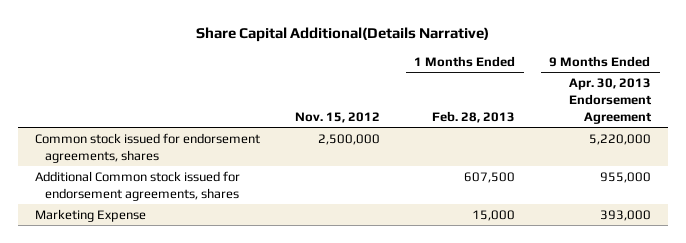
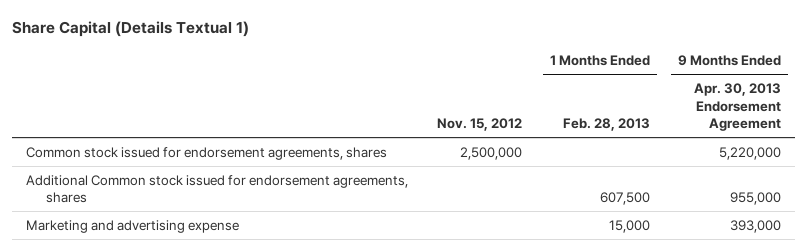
- Share Capital Additional(Details Narrative)
+ Share Capital (Details Textual 1)
- Marketing Expense | | 15,000 | 393,000
+ Marketing and advertising expense | | 15,000 | 393,000

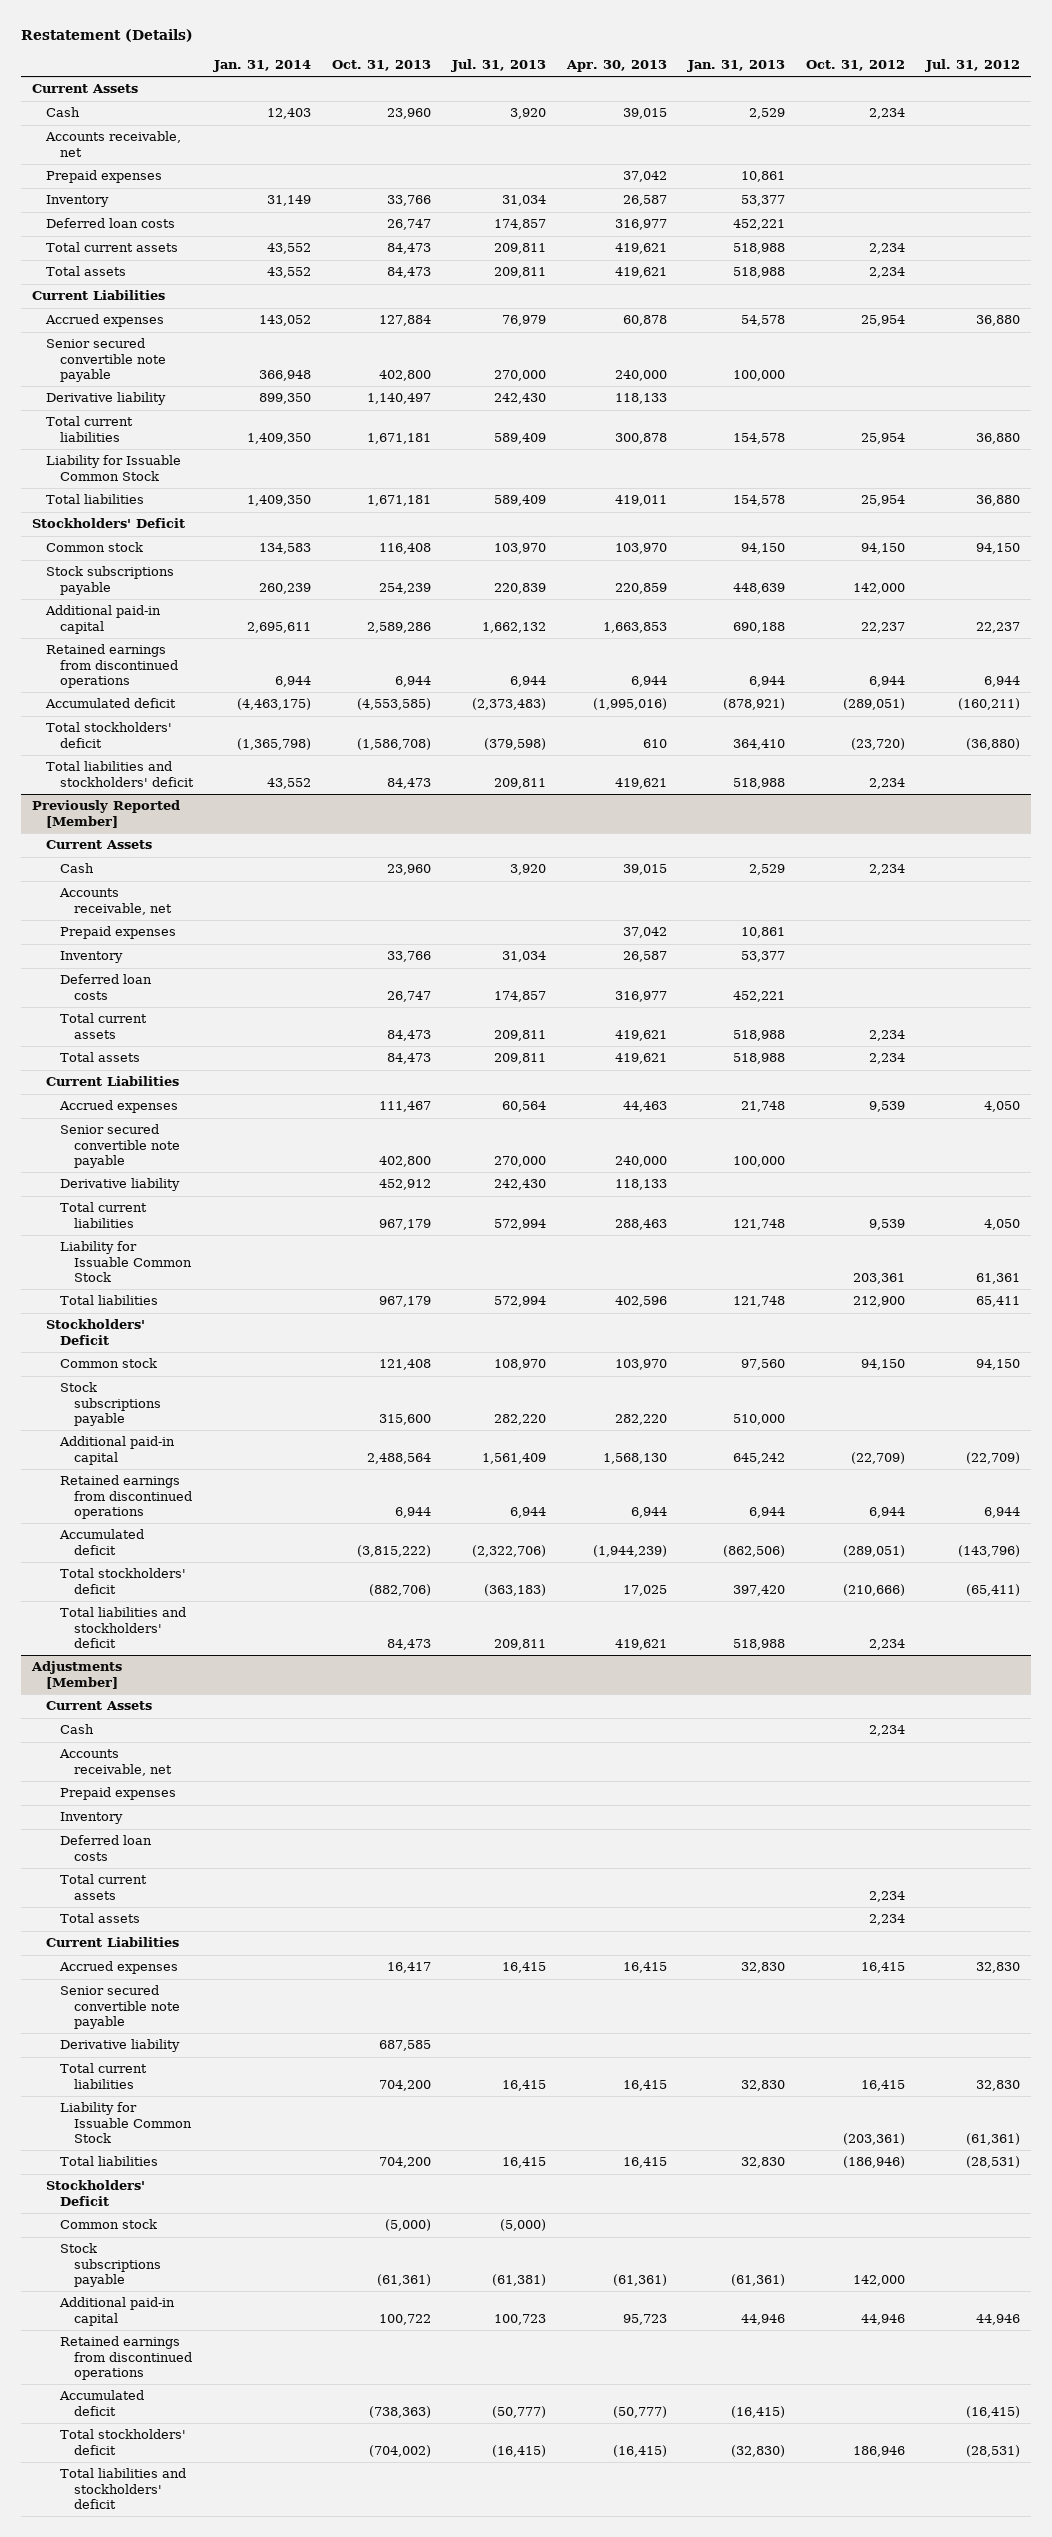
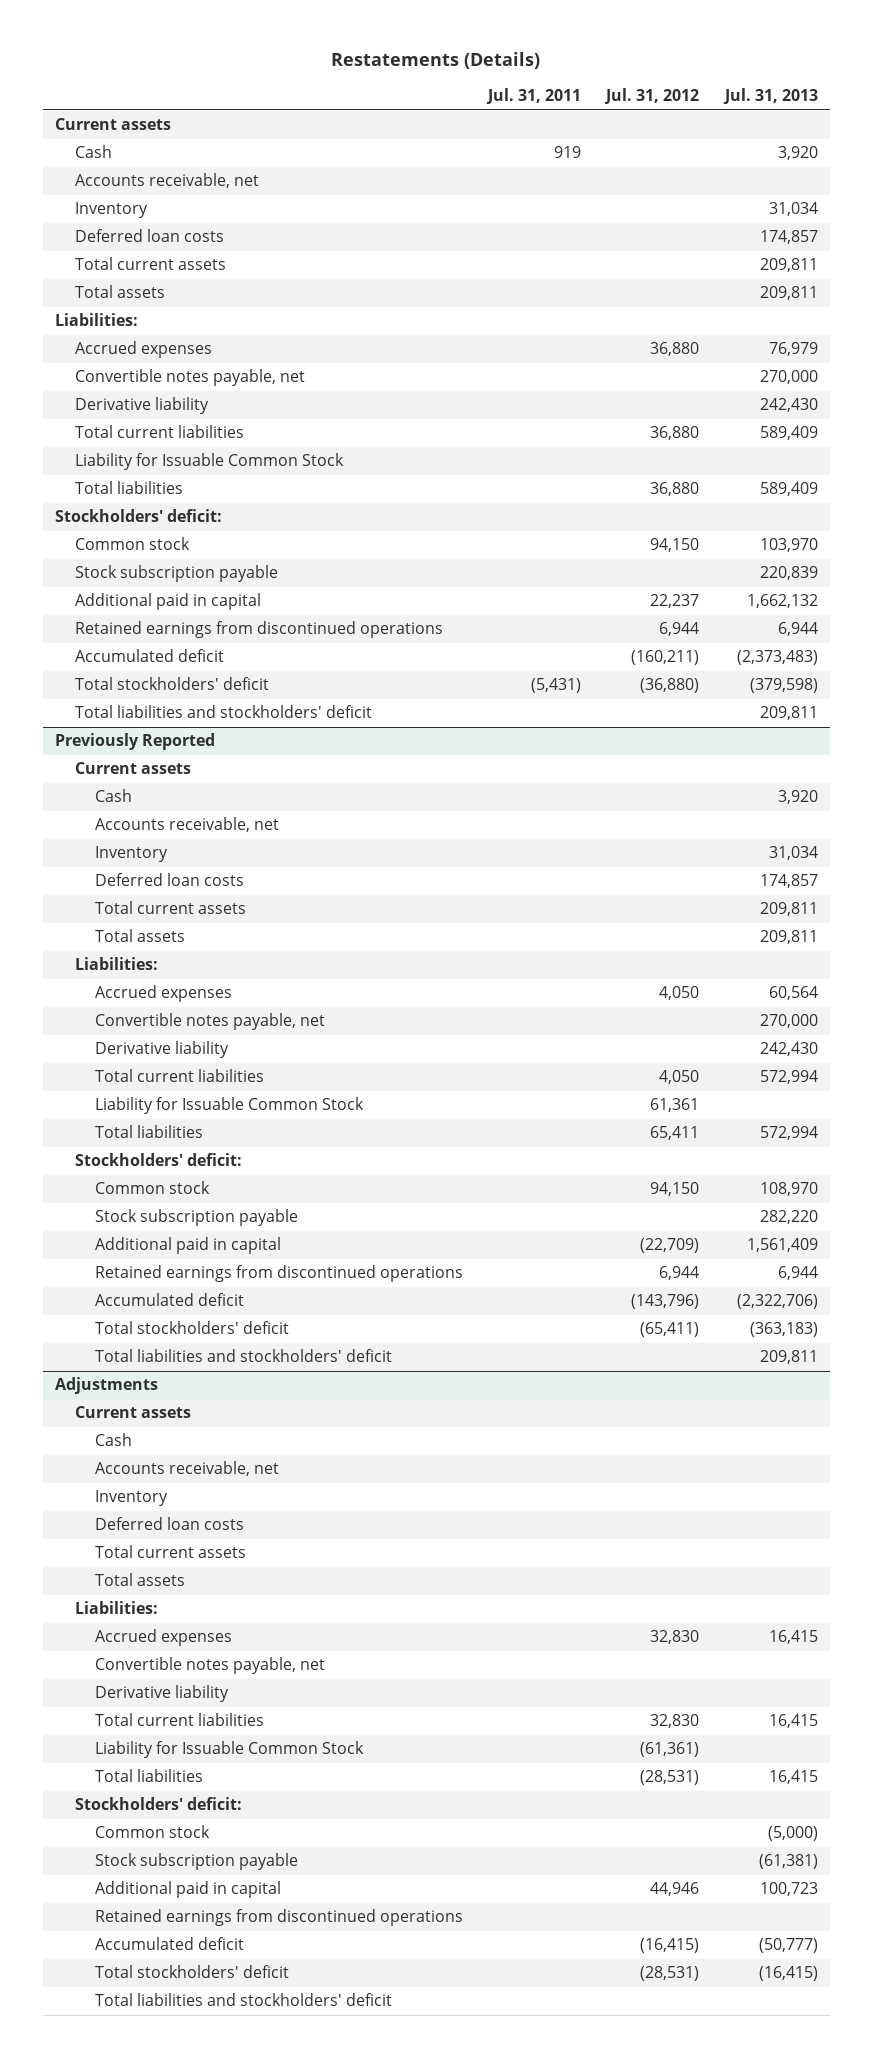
- Restatement (Details)
+ Restatements (Details)
- | Jan. 31, 2014 | Oct. 31, 2013 | Jul. 31, 2013 | Apr. 30, 2013 | Jan. 31, 2013 | Oct. 31, 2012 | Jul. 31, 2012
+ | Jul. 31, 2011 | Jul. 31, 2012 | Jul. 31, 2013
- Current Assets
+ Current assets
- Prepaid expenses | | | | 37,042 | 10,861 | |
- Current Liabilities
+ Liabilities:
- Senior secured convertible note payable | 366,948 | 402,800 | 270,000 | 240,000 | 100,000 | |
+ Convertible notes payable, net | | | 270,000
- Stockholders' Deficit
+ Stockholders' deficit:
- Stock subscriptions payable | 260,239 | 254,239 | 220,839 | 220,859 | 448,639 | 142,000 |
- Additional paid-in capital | 2,695,611 | 2,589,286 | 1,662,132 | 1,663,853 | 690,188 | 22,237 | 22,237
+ Stock subscription payable | | | 220,839
+ Additional paid in capital | | 22,237 | 1,662,132
- Previously Reported [Member]
- Current Assets
+ Previously Reported
+ Current assets
- Prepaid expenses | | | | 37,042 | 10,861 | |
- Current Liabilities
+ Liabilities:
- Senior secured convertible note payable | | 402,800 | 270,000 | 240,000 | 100,000 | |
+ Convertible notes payable, net | | | 270,000
- Stockholders' Deficit
+ Stockholders' deficit:
- Stock subscriptions payable | | 315,600 | 282,220 | 282,220 | 510,000 | |
- Additional paid-in capital | | 2,488,564 | 1,561,409 | 1,568,130 | 645,242 | (22,709) | (22,709)
+ Stock subscription payable | | | 282,220
+ Additional paid in capital | | (22,709) | 1,561,409
- Adjustments [Member]
- Current Assets
+ Adjustments
+ Current assets
- Prepaid expenses
- Current Liabilities
+ Liabilities:
- Senior secured convertible note payable
+ Convertible notes payable, net
- Stockholders' Deficit
+ Stockholders' deficit:
- Stock subscriptions payable | | (61,361) | (61,381) | (61,361) | (61,361) | 142,000 |
- Additional paid-in capital | | 100,722 | 100,723 | 95,723 | 44,946 | 44,946 | 44,946
+ Stock subscription payable | | | (61,381)
+ Additional paid in capital | | 44,946 | 100,723

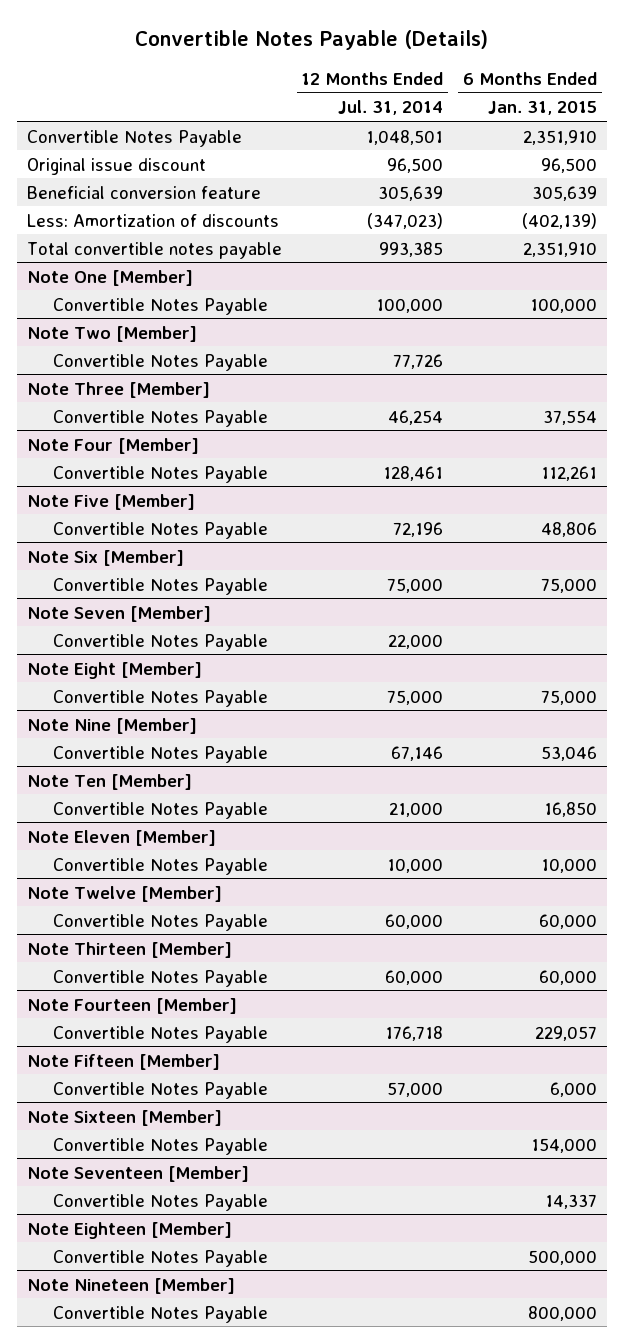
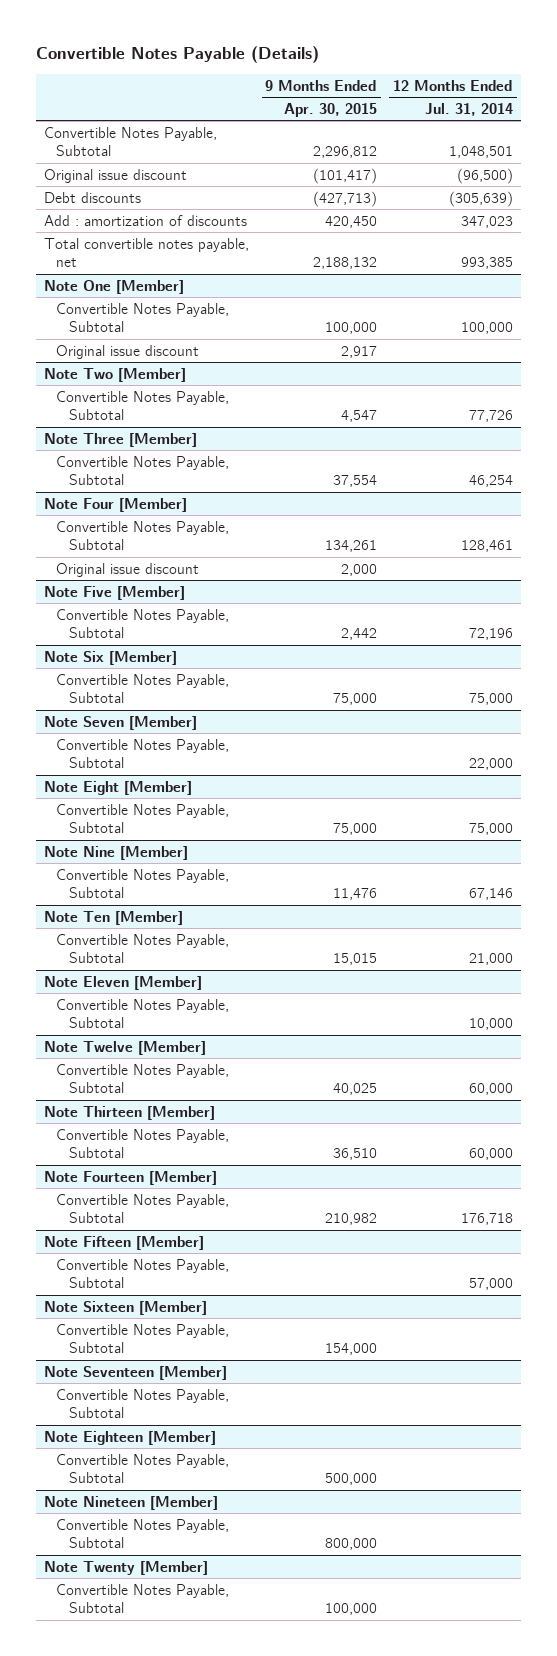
- | 12 Months Ended Jul. 31, 2014 | 6 Months Ended Jan. 31, 2015
+ | 9 Months Ended Apr. 30, 2015 | 12 Months Ended Jul. 31, 2014
- Convertible Notes Payable | 1,048,501 | 2,351,910
- Original issue discount | 96,500 | 96,500
- Beneficial conversion feature | 305,639 | 305,639
- Less: Amortization of discounts | (347,023) | (402,139)
- Total convertible notes payable | 993,385 | 2,351,910
+ Convertible Notes Payable, Subtotal | 2,296,812 | 1,048,501
+ Original issue discount | (101,417) | (96,500)
+ Debt discounts | (427,713) | (305,639)
+ Add : amortization of discounts | 420,450 | 347,023
+ Total convertible notes payable, net | 2,188,132 | 993,385
@ Note One [Member]
- Convertible Notes Payable | 100,000 | 100,000
+ Convertible Notes Payable, Subtotal | 100,000 | 100,000
+ Original issue discount | 2,917 |
@ Note Two [Member]
- Convertible Notes Payable | 77,726 |
+ Convertible Notes Payable, Subtotal | 4,547 | 77,726
@ Note Three [Member]
- Convertible Notes Payable | 46,254 | 37,554
+ Convertible Notes Payable, Subtotal | 37,554 | 46,254
@ Note Four [Member]
- Convertible Notes Payable | 128,461 | 112,261
+ Convertible Notes Payable, Subtotal | 134,261 | 128,461
+ Original issue discount | 2,000 |
@ Note Five [Member]
- Convertible Notes Payable | 72,196 | 48,806
+ Convertible Notes Payable, Subtotal | 2,442 | 72,196
@ Note Six [Member]
- Convertible Notes Payable | 75,000 | 75,000
+ Convertible Notes Payable, Subtotal | 75,000 | 75,000
@ Note Seven [Member]
- Convertible Notes Payable | 22,000 |
+ Convertible Notes Payable, Subtotal | | 22,000
@ Note Eight [Member]
- Convertible Notes Payable | 75,000 | 75,000
+ Convertible Notes Payable, Subtotal | 75,000 | 75,000
@ Note Nine [Member]
- Convertible Notes Payable | 67,146 | 53,046
+ Convertible Notes Payable, Subtotal | 11,476 | 67,146
@ Note Ten [Member]
- Convertible Notes Payable | 21,000 | 16,850
+ Convertible Notes Payable, Subtotal | 15,015 | 21,000
@ Note Eleven [Member]
- Convertible Notes Payable | 10,000 | 10,000
+ Convertible Notes Payable, Subtotal | | 10,000
@ Note Twelve [Member]
- Convertible Notes Payable | 60,000 | 60,000
+ Convertible Notes Payable, Subtotal | 40,025 | 60,000
@ Note Thirteen [Member]
- Convertible Notes Payable | 60,000 | 60,000
+ Convertible Notes Payable, Subtotal | 36,510 | 60,000
@ Note Fourteen [Member]
- Convertible Notes Payable | 176,718 | 229,057
+ Convertible Notes Payable, Subtotal | 210,982 | 176,718
@ Note Fifteen [Member]
- Convertible Notes Payable | 57,000 | 6,000
+ Convertible Notes Payable, Subtotal | | 57,000
@ Note Sixteen [Member]
- Convertible Notes Payable | | 154,000
+ Convertible Notes Payable, Subtotal | 154,000 |
@ Note Seventeen [Member]
- Convertible Notes Payable | | 14,337
+ Convertible Notes Payable, Subtotal
@ Note Eighteen [Member]
- Convertible Notes Payable | | 500,000
+ Convertible Notes Payable, Subtotal | 500,000 |
@ Note Nineteen [Member]
- Convertible Notes Payable | | 800,000
+ Convertible Notes Payable, Subtotal | 800,000 |
+ Note Twenty [Member]
+ Convertible Notes Payable, Subtotal | 100,000 |

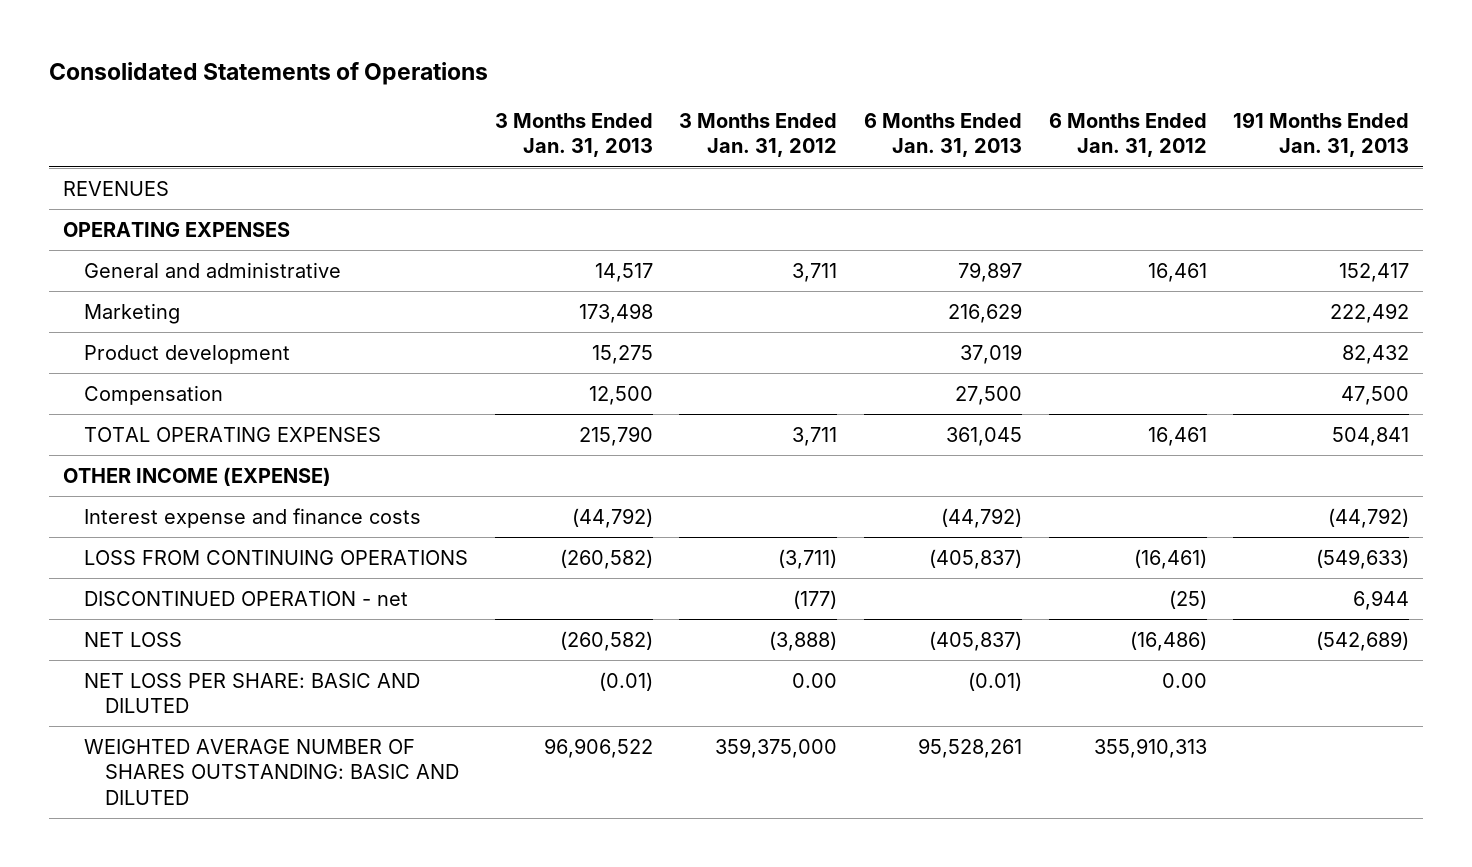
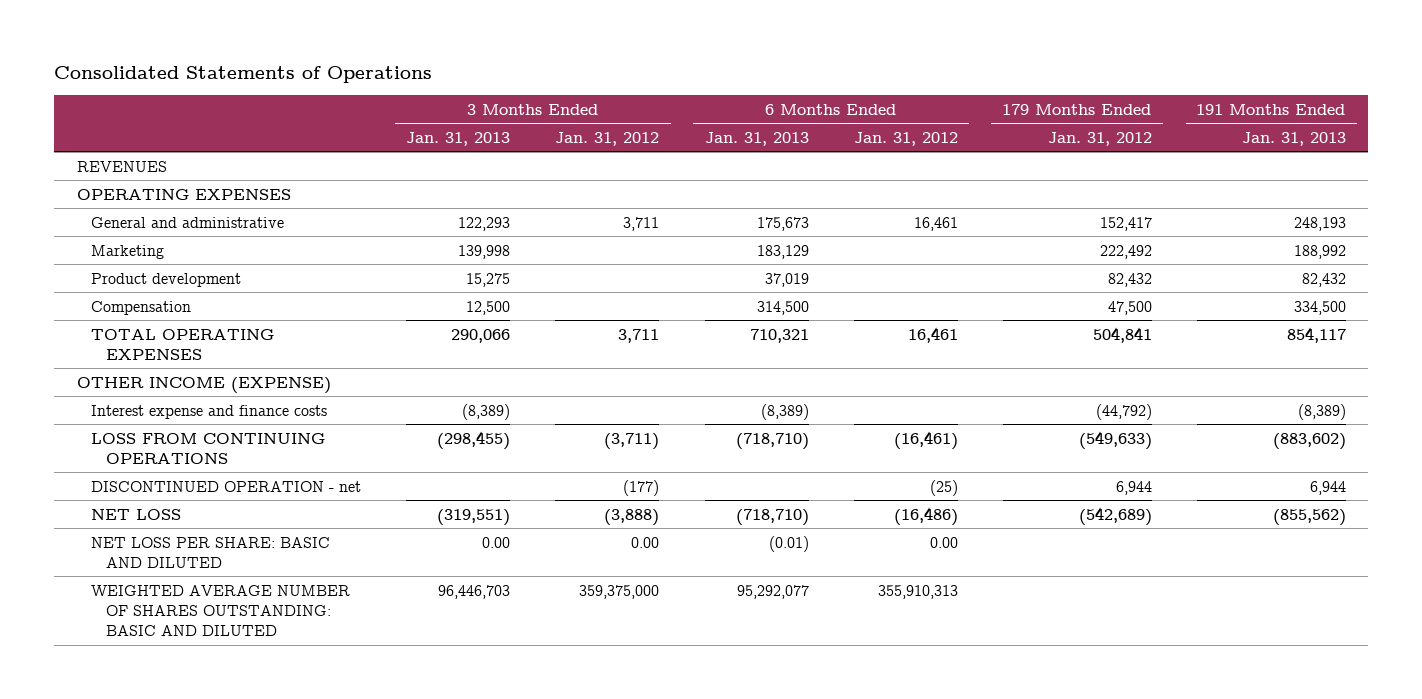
- | 3 Months Ended Jan. 31, 2013 | 3 Months Ended Jan. 31, 2012 | 6 Months Ended Jan. 31, 2013 | 6 Months Ended Jan. 31, 2012 | 191 Months Ended Jan. 31, 2013
+ | 3 Months Ended Jan. 31, 2013 | 3 Months Ended Jan. 31, 2012 | 6 Months Ended Jan. 31, 2013 | 6 Months Ended Jan. 31, 2012 | 179 Months Ended Jan. 31, 2012 | 191 Months Ended Jan. 31, 2013
- General and administrative | 14,517 | 3,711 | 79,897 | 16,461 | 152,417
- Marketing | 173,498 | | 216,629 | | 222,492
+ General and administrative | 122,293 | 3,711 | 175,673 | 16,461 | 152,417 | 248,193
+ Marketing | 139,998 | | 183,129 | | 222,492 | 188,992
- Compensation | 12,500 | | 27,500 | | 47,500
- TOTAL OPERATING EXPENSES | 215,790 | 3,711 | 361,045 | 16,461 | 504,841
+ Compensation | 12,500 | | 314,500 | | 47,500 | 334,500
+ TOTAL OPERATING EXPENSES | 290,066 | 3,711 | 710,321 | 16,461 | 504,841 | 854,117
- Interest expense and finance costs | (44,792) | | (44,792) | | (44,792)
- LOSS FROM CONTINUING OPERATIONS | (260,582) | (3,711) | (405,837) | (16,461) | (549,633)
+ Interest expense and finance costs | (8,389) | | (8,389) | | (44,792) | (8,389)
+ LOSS FROM CONTINUING OPERATIONS | (298,455) | (3,711) | (718,710) | (16,461) | (549,633) | (883,602)
- NET LOSS | (260,582) | (3,888) | (405,837) | (16,486) | (542,689)
- NET LOSS PER SHARE: BASIC AND DILUTED | (0.01) | 0.00 | (0.01) | 0.00 |
- WEIGHTED AVERAGE NUMBER OF SHARES OUTSTANDING: BASIC AND DILUTED | 96,906,522 | 359,375,000 | 95,528,261 | 355,910,313 |
+ NET LOSS | (319,551) | (3,888) | (718,710) | (16,486) | (542,689) | (855,562)
+ NET LOSS PER SHARE: BASIC AND DILUTED | 0.00 | 0.00 | (0.01) | 0.00 | |
+ WEIGHTED AVERAGE NUMBER OF SHARES OUTSTANDING: BASIC AND DILUTED | 96,446,703 | 359,375,000 | 95,292,077 | 355,910,313 | |

